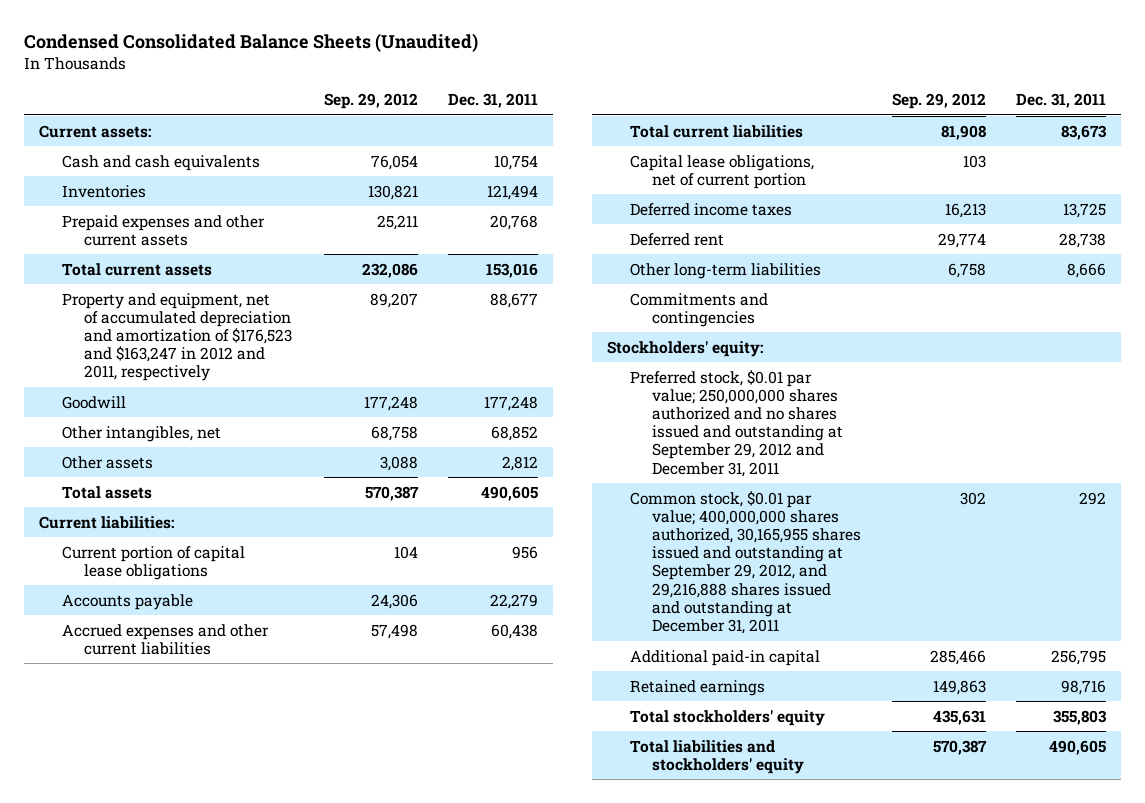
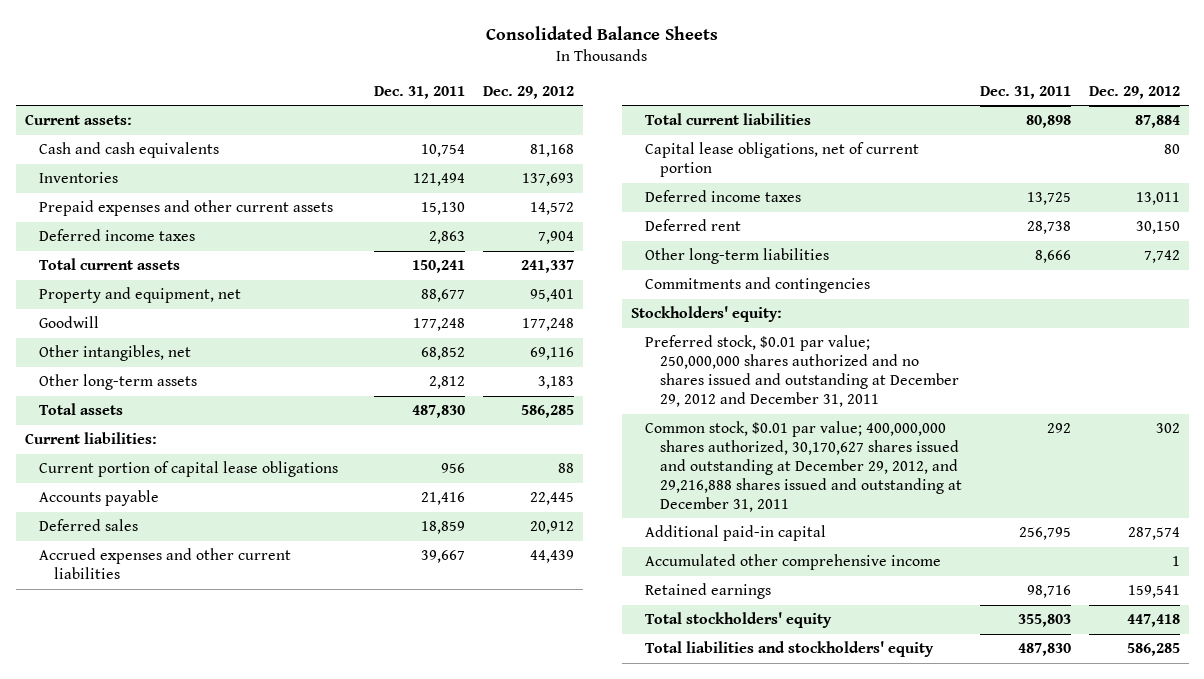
- Condensed Consolidated Balance Sheets (Unaudited)
+ Consolidated Balance Sheets
- | Sep. 29, 2012 | Dec. 31, 2011
+ | Dec. 31, 2011 | Dec. 29, 2012
- Prepaid expenses and other current assets | 25,211 | 20,768
- Total current assets | 232,086 | 153,016
- Property and equipment, net of accumulated depreciation and amortization of $176,523 and $163,247 in 2012 and 2011, respectively | 89,207 | 88,677
+ Prepaid expenses and other current assets | 15,130 | 14,572
+ Deferred income taxes | 2,863 | 7,904
+ Total current assets | 150,241 | 241,337
+ Property and equipment, net | 88,677 | 95,401
- Other assets | 3,088 | 2,812
- Total assets | 570,387 | 490,605
+ Other long-term assets | 2,812 | 3,183
+ Total assets | 487,830 | 586,285
- Accounts payable | 24,306 | 22,279
- Accrued expenses and other current liabilities | 57,498 | 60,438
- Total current liabilities | 81,908 | 83,673
+ Accounts payable | 21,416 | 22,445
+ Deferred sales | 18,859 | 20,912
+ Accrued expenses and other current liabilities | 39,667 | 44,439
+ Total current liabilities | 80,898 | 87,884
- Preferred stock, $0.01 par value; 250,000,000 shares authorized and no shares issued and outstanding at September 29, 2012 and December 31, 2011
- Common stock, $0.01 par value; 400,000,000 shares authorized, 30,165,955 shares issued and outstanding at September 29, 2012, and 29,216,888 shares issued and outstanding at December 31, 2011 | 302 | 292
+ Preferred stock, $0.01 par value; 250,000,000 shares authorized and no shares issued and outstanding at December 29, 2012 and December 31, 2011
+ Common stock, $0.01 par value; 400,000,000 shares authorized, 30,170,627 shares issued and outstanding at December 29, 2012, and 29,216,888 shares issued and outstanding at December 31, 2011 | 292 | 302
+ Accumulated other comprehensive income | | 1
- Total liabilities and stockholders' equity | 570,387 | 490,605
+ Total liabilities and stockholders' equity | 487,830 | 586,285

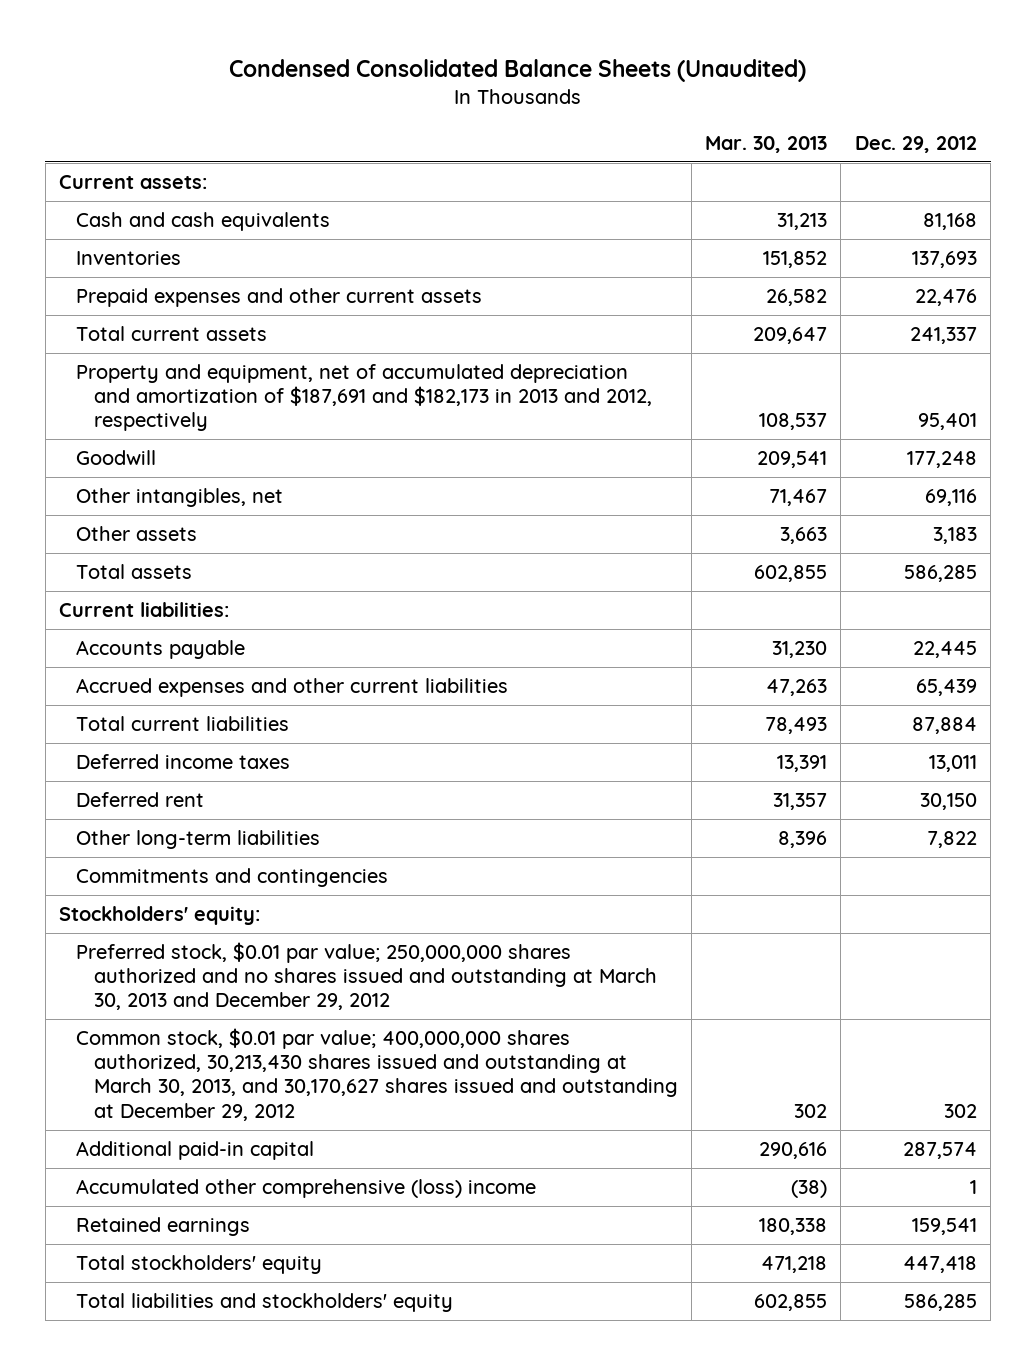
- Consolidated Balance Sheets
+ Condensed Consolidated Balance Sheets (Unaudited)
- | Dec. 31, 2011 | Dec. 29, 2012
+ | Mar. 30, 2013 | Dec. 29, 2012
- Prepaid expenses and other current assets | 15,130 | 14,572
- Deferred income taxes | 2,863 | 7,904
+ Prepaid expenses and other current assets | 26,582 | 22,476
- Property and equipment, net | 88,677 | 95,401
+ Property and equipment, net of accumulated depreciation and amortization of $187,691 and $182,173 in 2013 and 2012, respectively | 108,537 | 95,401
- Other long-term assets | 2,812 | 3,183
+ Other assets | 3,663 | 3,183
- Current portion of capital lease obligations | 956 | 88
- Deferred sales | 18,859 | 20,912
- Accrued expenses and other current liabilities | 39,667 | 44,439
+ Accrued expenses and other current liabilities | 47,263 | 65,439
- Capital lease obligations, net of current portion | | 80
- Other long-term liabilities | 8,666 | 7,742
+ Other long-term liabilities | 8,396 | 7,822
- Preferred stock, $0.01 par value; 250,000,000 shares authorized and no shares issued and outstanding at December 29, 2012 and December 31, 2011
- Common stock, $0.01 par value; 400,000,000 shares authorized, 30,170,627 shares issued and outstanding at December 29, 2012, and 29,216,888 shares issued and outstanding at December 31, 2011 | 292 | 302
+ Preferred stock, $0.01 par value; 250,000,000 shares authorized and no shares issued and outstanding at March 30, 2013 and December 29, 2012
+ Common stock, $0.01 par value; 400,000,000 shares authorized, 30,213,430 shares issued and outstanding at March 30, 2013, and 30,170,627 shares issued and outstanding at December 29, 2012 | 302 | 302
- Accumulated other comprehensive income | | 1
+ Accumulated other comprehensive (loss) income | (38) | 1

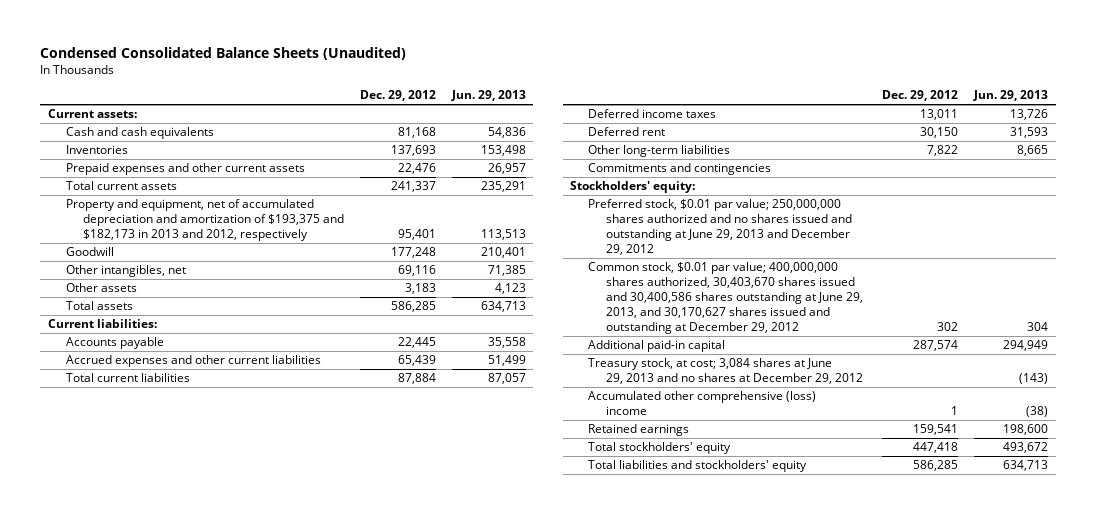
- | Mar. 30, 2013 | Dec. 29, 2012
+ | Dec. 29, 2012 | Jun. 29, 2013
- Property and equipment, net of accumulated depreciation and amortization of $187,691 and $182,173 in 2013 and 2012, respectively | 108,537 | 95,401
+ Property and equipment, net of accumulated depreciation and amortization of $193,375 and $182,173 in 2013 and 2012, respectively | 95,401 | 113,513
- Preferred stock, $0.01 par value; 250,000,000 shares authorized and no shares issued and outstanding at March 30, 2013 and December 29, 2012
- Common stock, $0.01 par value; 400,000,000 shares authorized, 30,213,430 shares issued and outstanding at March 30, 2013, and 30,170,627 shares issued and outstanding at December 29, 2012 | 302 | 302
+ Preferred stock, $0.01 par value; 250,000,000 shares authorized and no shares issued and outstanding at June 29, 2013 and December 29, 2012
+ Common stock, $0.01 par value; 400,000,000 shares authorized, 30,403,670 shares issued and 30,400,586 shares outstanding at June 29, 2013, and 30,170,627 shares issued and outstanding at December 29, 2012 | 302 | 304
+ Treasury stock, at cost; 3,084 shares at June 29, 2013 and no shares at December 29, 2012 | | (143)

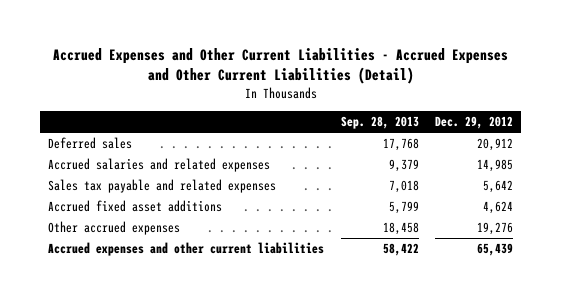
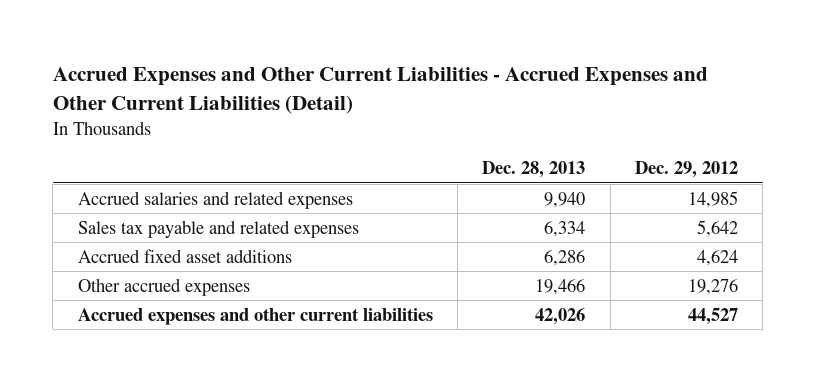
- | Sep. 28, 2013 | Dec. 29, 2012
+ | Dec. 28, 2013 | Dec. 29, 2012
- Deferred sales | 17,768 | 20,912
- Accrued expenses and other current liabilities | 58,422 | 65,439
+ Accrued expenses and other current liabilities | 42,026 | 44,527

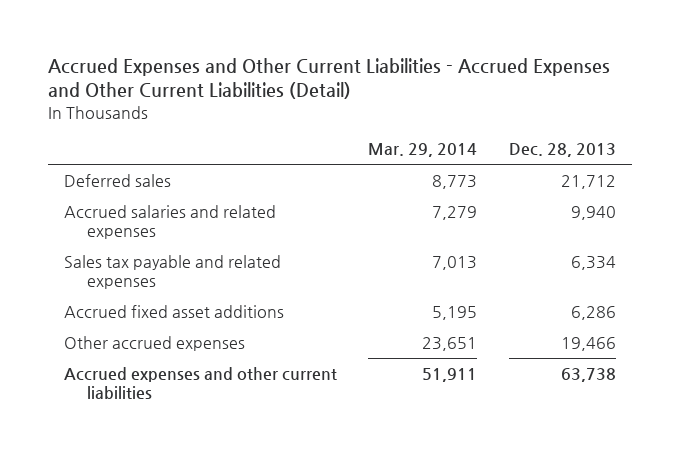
- | Dec. 28, 2013 | Dec. 29, 2012
+ | Mar. 29, 2014 | Dec. 28, 2013
+ Deferred sales | 8,773 | 21,712
- Accrued expenses and other current liabilities | 42,026 | 44,527
+ Accrued expenses and other current liabilities | 51,911 | 63,738

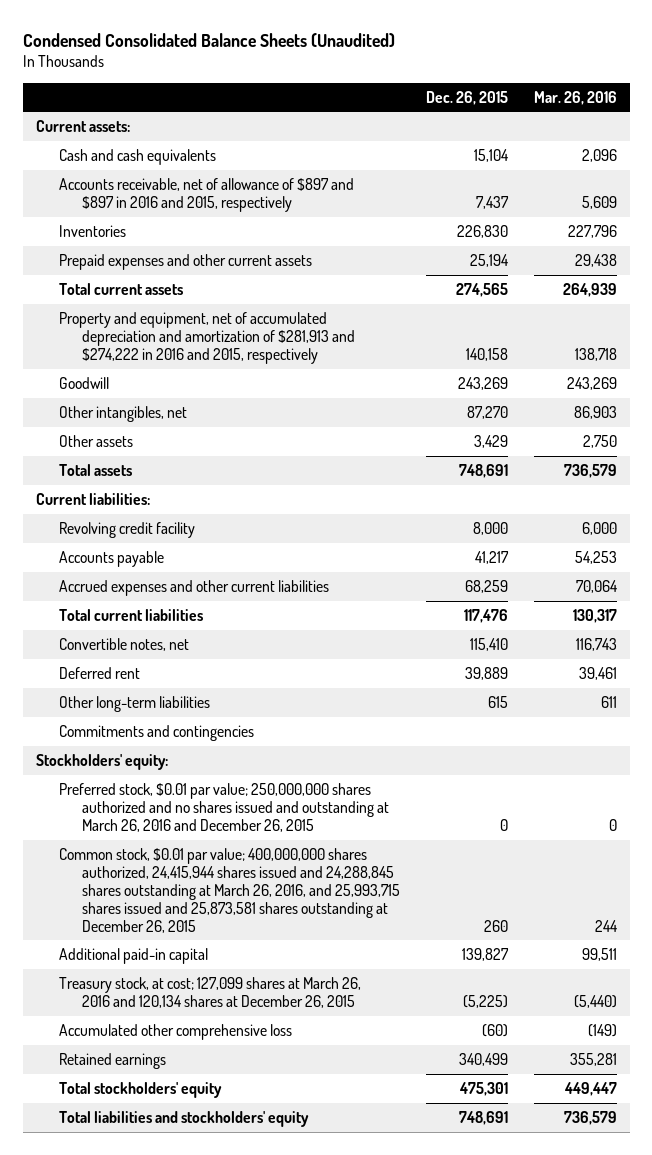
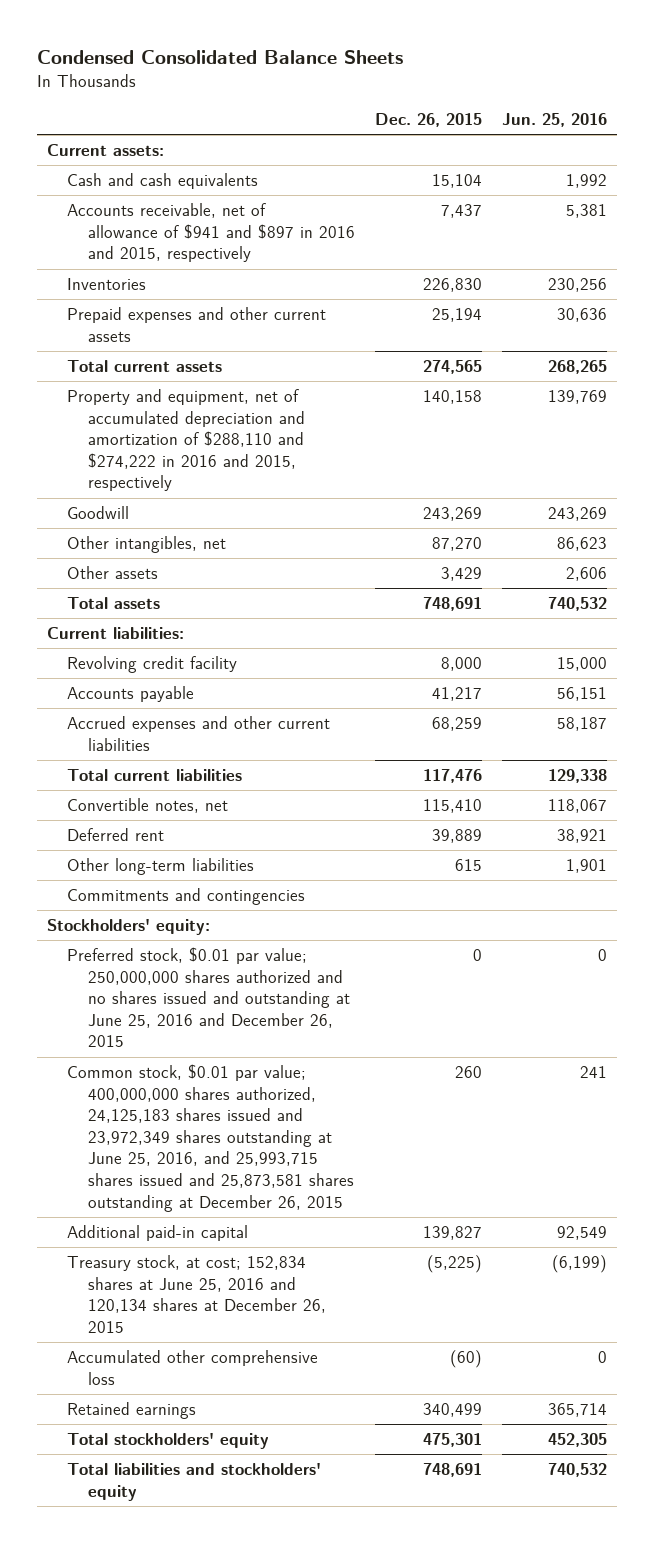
- Condensed Consolidated Balance Sheets (Unaudited)
+ Condensed Consolidated Balance Sheets
- | Dec. 26, 2015 | Mar. 26, 2016
+ | Dec. 26, 2015 | Jun. 25, 2016
- Accounts receivable, net of allowance of $897 and $897 in 2016 and 2015, respectively | 7,437 | 5,609
+ Accounts receivable, net of allowance of $941 and $897 in 2016 and 2015, respectively | 7,437 | 5,381
- Property and equipment, net of accumulated depreciation and amortization of $281,913 and $274,222 in 2016 and 2015, respectively | 140,158 | 138,718
+ Property and equipment, net of accumulated depreciation and amortization of $288,110 and $274,222 in 2016 and 2015, respectively | 140,158 | 139,769
- Preferred stock, $0.01 par value; 250,000,000 shares authorized and no shares issued and outstanding at March 26, 2016 and December 26, 2015 | 0 | 0
- Common stock, $0.01 par value; 400,000,000 shares authorized, 24,415,944 shares issued and 24,288,845 shares outstanding at March 26, 2016, and 25,993,715 shares issued and 25,873,581 shares outstanding at December 26, 2015 | 260 | 244
+ Preferred stock, $0.01 par value; 250,000,000 shares authorized and no shares issued and outstanding at June 25, 2016 and December 26, 2015 | 0 | 0
+ Common stock, $0.01 par value; 400,000,000 shares authorized, 24,125,183 shares issued and 23,972,349 shares outstanding at June 25, 2016, and 25,993,715 shares issued and 25,873,581 shares outstanding at December 26, 2015 | 260 | 241
- Treasury stock, at cost; 127,099 shares at March 26, 2016 and 120,134 shares at December 26, 2015 | (5,225) | (5,440)
+ Treasury stock, at cost; 152,834 shares at June 25, 2016 and 120,134 shares at December 26, 2015 | (5,225) | (6,199)

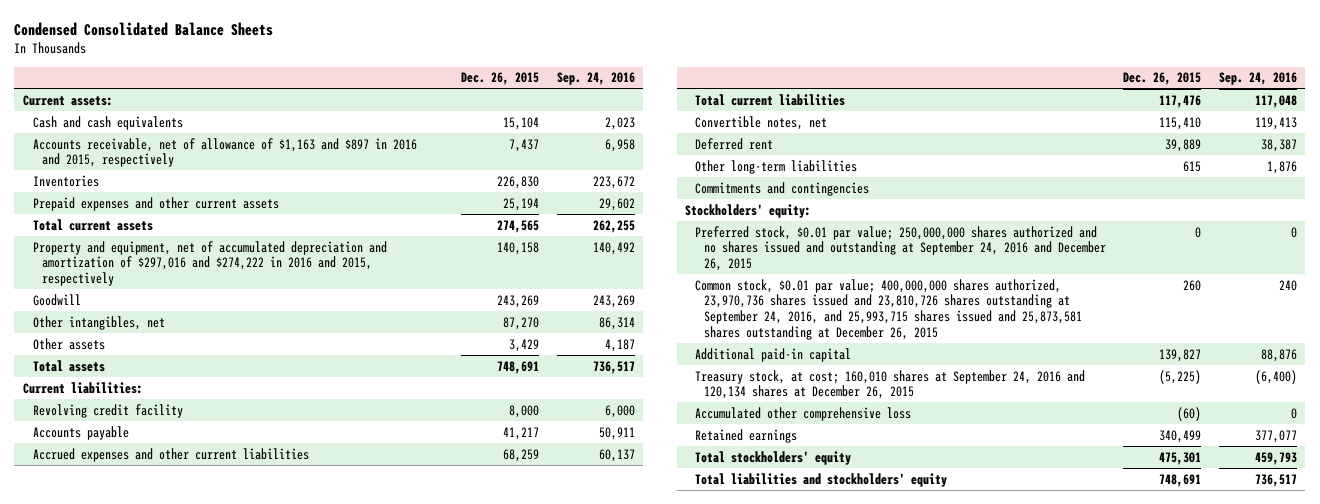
- | Dec. 26, 2015 | Jun. 25, 2016
+ | Dec. 26, 2015 | Sep. 24, 2016
- Accounts receivable, net of allowance of $941 and $897 in 2016 and 2015, respectively | 7,437 | 5,381
+ Accounts receivable, net of allowance of $1,163 and $897 in 2016 and 2015, respectively | 7,437 | 6,958
- Property and equipment, net of accumulated depreciation and amortization of $288,110 and $274,222 in 2016 and 2015, respectively | 140,158 | 139,769
+ Property and equipment, net of accumulated depreciation and amortization of $297,016 and $274,222 in 2016 and 2015, respectively | 140,158 | 140,492
- Preferred stock, $0.01 par value; 250,000,000 shares authorized and no shares issued and outstanding at June 25, 2016 and December 26, 2015 | 0 | 0
- Common stock, $0.01 par value; 400,000,000 shares authorized, 24,125,183 shares issued and 23,972,349 shares outstanding at June 25, 2016, and 25,993,715 shares issued and 25,873,581 shares outstanding at December 26, 2015 | 260 | 241
+ Preferred stock, $0.01 par value; 250,000,000 shares authorized and no shares issued and outstanding at September 24, 2016 and December 26, 2015 | 0 | 0
+ Common stock, $0.01 par value; 400,000,000 shares authorized, 23,970,736 shares issued and 23,810,726 shares outstanding at September 24, 2016, and 25,993,715 shares issued and 25,873,581 shares outstanding at December 26, 2015 | 260 | 240
- Treasury stock, at cost; 152,834 shares at June 25, 2016 and 120,134 shares at December 26, 2015 | (5,225) | (6,199)
+ Treasury stock, at cost; 160,010 shares at September 24, 2016 and 120,134 shares at December 26, 2015 | (5,225) | (6,400)

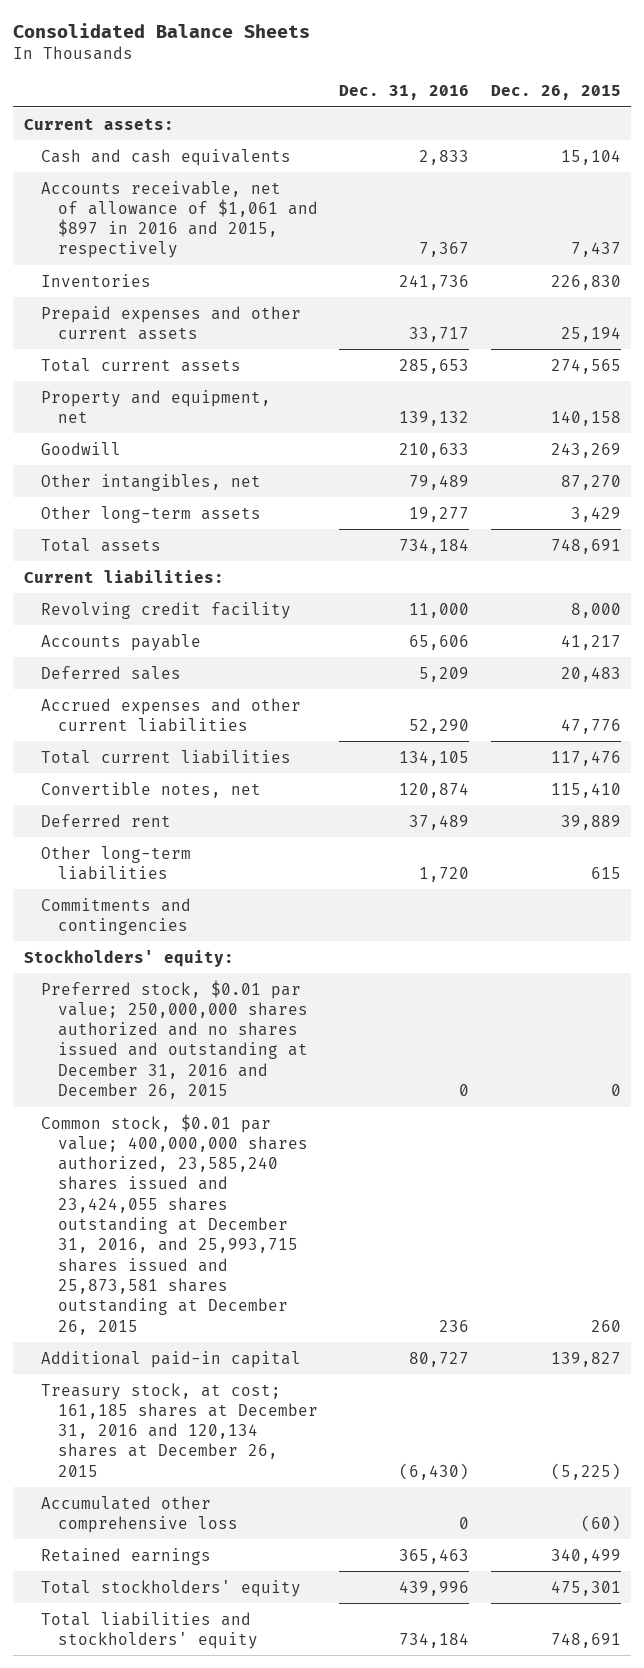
- Condensed Consolidated Balance Sheets
+ Consolidated Balance Sheets
- | Dec. 26, 2015 | Sep. 24, 2016
+ | Dec. 31, 2016 | Dec. 26, 2015
- Accounts receivable, net of allowance of $1,163 and $897 in 2016 and 2015, respectively | 7,437 | 6,958
+ Accounts receivable, net of allowance of $1,061 and $897 in 2016 and 2015, respectively | 7,367 | 7,437
- Property and equipment, net of accumulated depreciation and amortization of $297,016 and $274,222 in 2016 and 2015, respectively | 140,158 | 140,492
+ Property and equipment, net | 139,132 | 140,158
- Other assets | 3,429 | 4,187
+ Other long-term assets | 19,277 | 3,429
- Accrued expenses and other current liabilities | 68,259 | 60,137
+ Deferred sales | 5,209 | 20,483
+ Accrued expenses and other current liabilities | 52,290 | 47,776
- Preferred stock, $0.01 par value; 250,000,000 shares authorized and no shares issued and outstanding at September 24, 2016 and December 26, 2015 | 0 | 0
- Common stock, $0.01 par value; 400,000,000 shares authorized, 23,970,736 shares issued and 23,810,726 shares outstanding at September 24, 2016, and 25,993,715 shares issued and 25,873,581 shares outstanding at December 26, 2015 | 260 | 240
+ Preferred stock, $0.01 par value; 250,000,000 shares authorized and no shares issued and outstanding at December 31, 2016 and December 26, 2015 | 0 | 0
+ Common stock, $0.01 par value; 400,000,000 shares authorized, 23,585,240 shares issued and 23,424,055 shares outstanding at December 31, 2016, and 25,993,715 shares issued and 25,873,581 shares outstanding at December 26, 2015 | 236 | 260
- Treasury stock, at cost; 160,010 shares at September 24, 2016 and 120,134 shares at December 26, 2015 | (5,225) | (6,400)
+ Treasury stock, at cost; 161,185 shares at December 31, 2016 and 120,134 shares at December 26, 2015 | (6,430) | (5,225)

